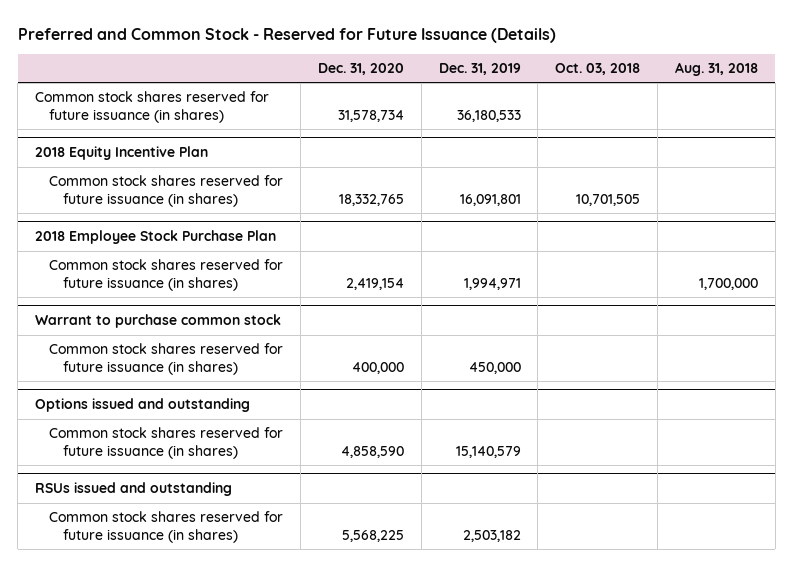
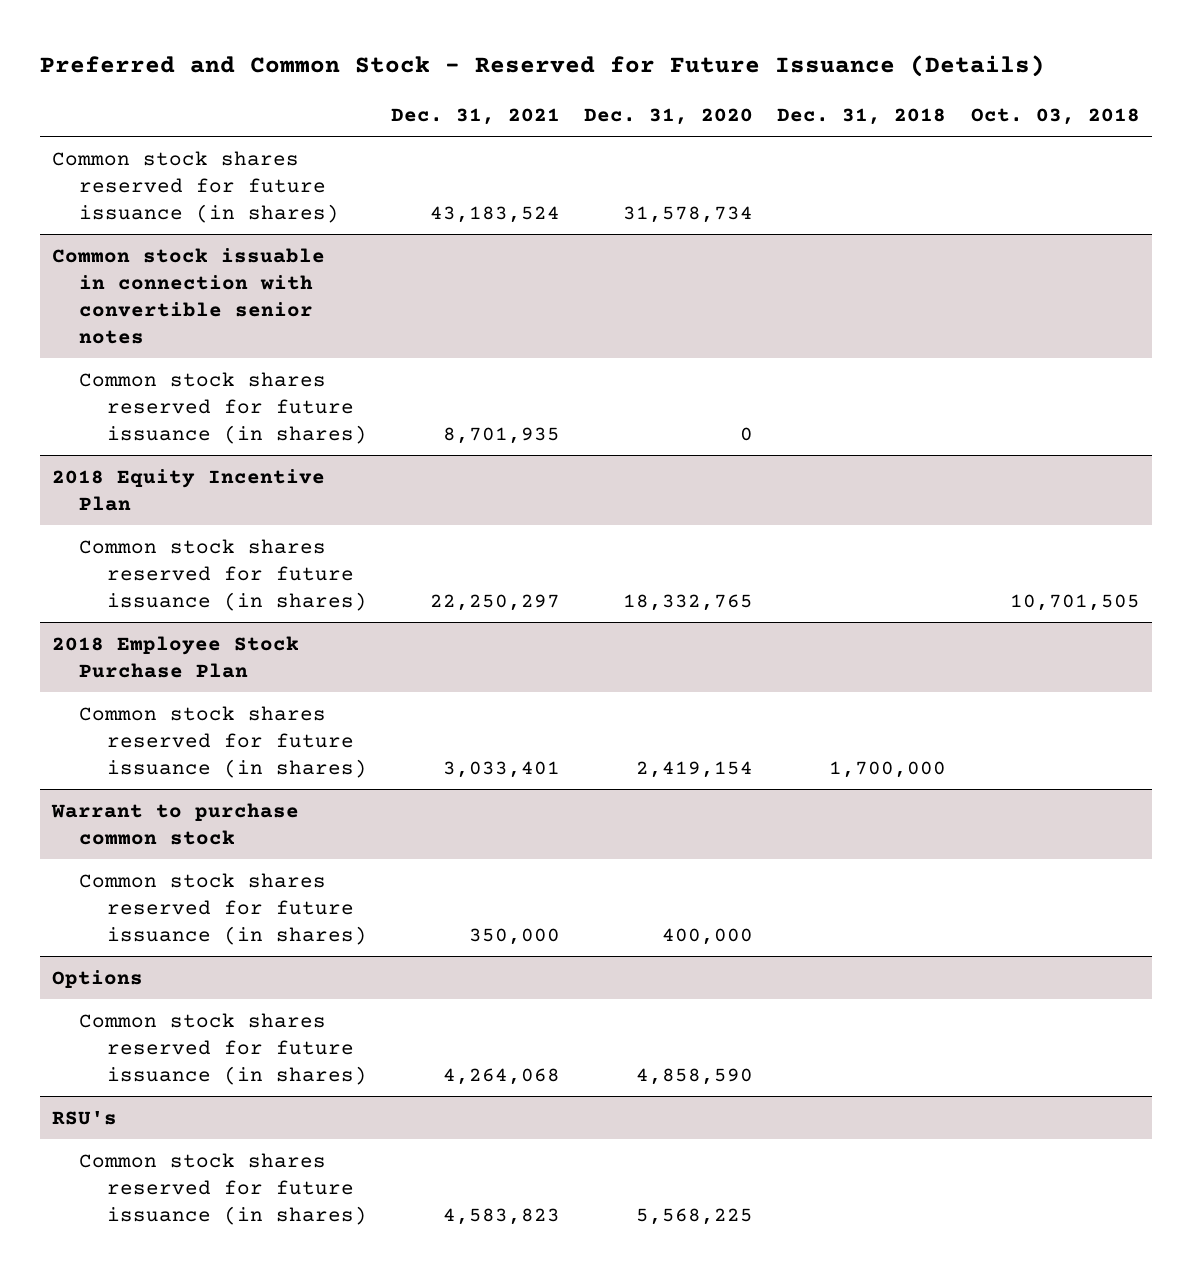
- | Dec. 31, 2020 | Dec. 31, 2019 | Oct. 03, 2018 | Aug. 31, 2018
+ | Dec. 31, 2021 | Dec. 31, 2020 | Dec. 31, 2018 | Oct. 03, 2018
+ Common stock issuable in connection with convertible senior notes
+ Common stock shares reserved for future issuance (in shares) | 8,701,935 | 0 | |
- Options issued and outstanding
+ Options
- RSUs issued and outstanding
+ RSU's

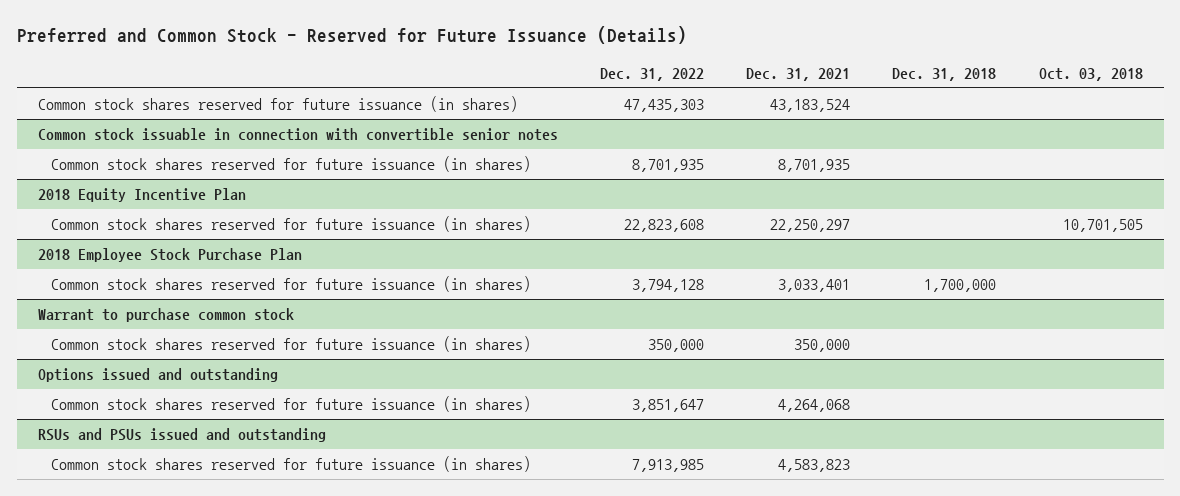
- | Dec. 31, 2021 | Dec. 31, 2020 | Dec. 31, 2018 | Oct. 03, 2018
+ | Dec. 31, 2022 | Dec. 31, 2021 | Dec. 31, 2018 | Oct. 03, 2018
- Options
+ Options issued and outstanding
- RSU's
+ RSUs and PSUs issued and outstanding

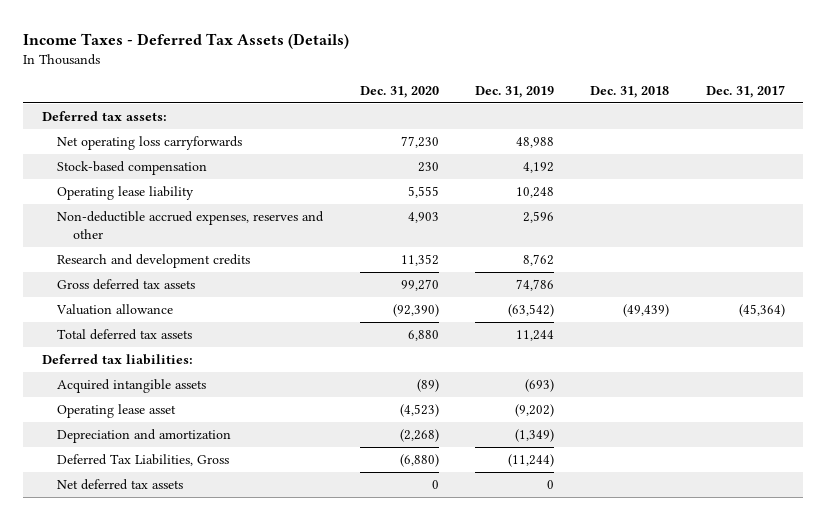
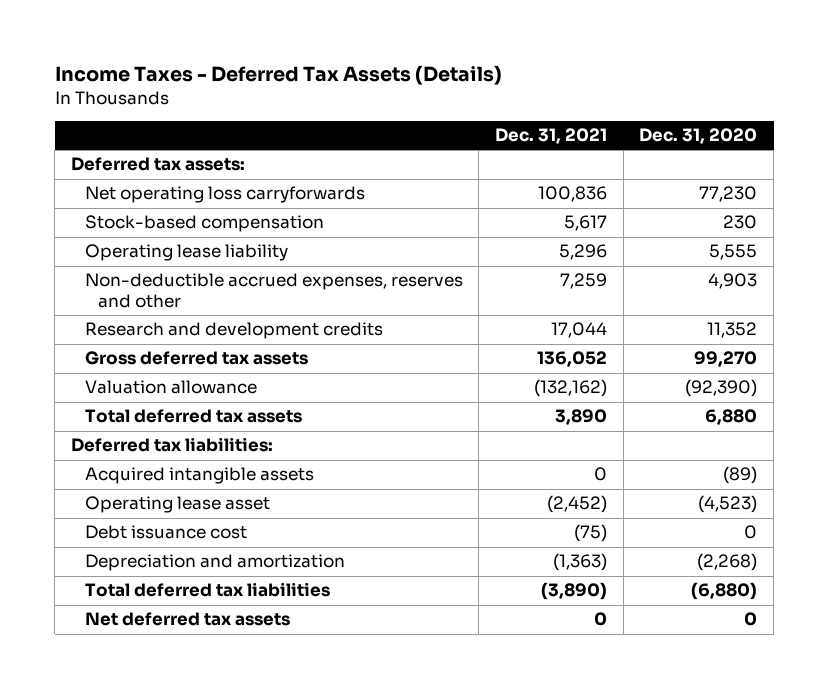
- | Dec. 31, 2020 | Dec. 31, 2019 | Dec. 31, 2018 | Dec. 31, 2017
+ | Dec. 31, 2021 | Dec. 31, 2020
+ Debt issuance cost | (75) | 0
- Deferred Tax Liabilities, Gross | (6,880) | (11,244) | |
+ Total deferred tax liabilities | (3,890) | (6,880)

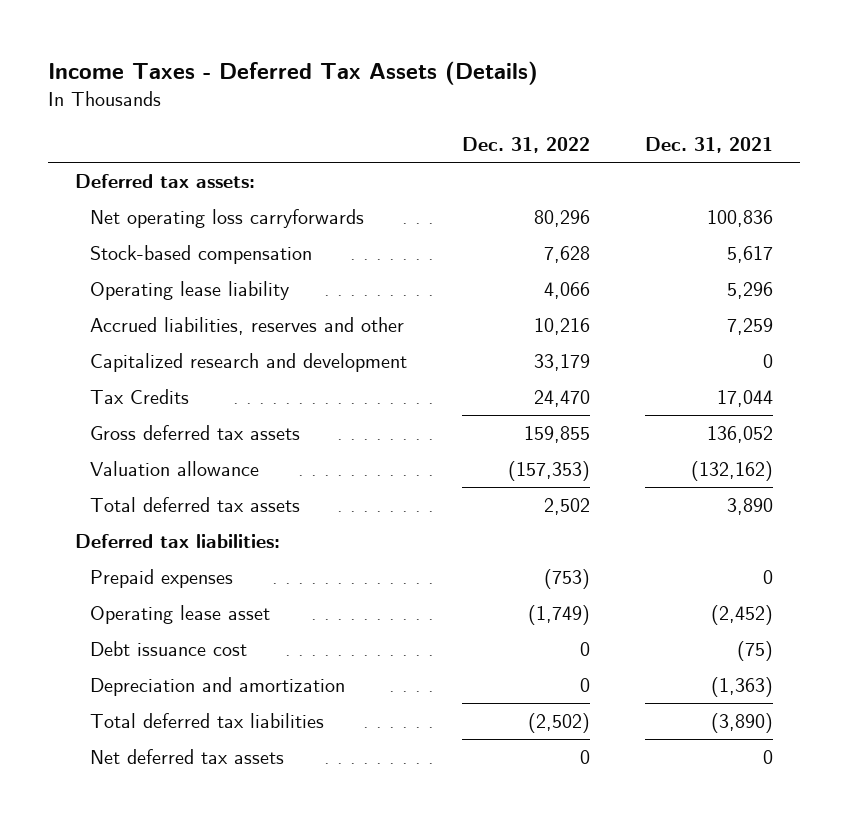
- | Dec. 31, 2021 | Dec. 31, 2020
+ | Dec. 31, 2022 | Dec. 31, 2021
- Non-deductible accrued expenses, reserves and other | 7,259 | 4,903
- Research and development credits | 17,044 | 11,352
+ Accrued liabilities, reserves and other | 10,216 | 7,259
+ Capitalized research and development | 33,179 | 0
+ Tax Credits | 24,470 | 17,044
- Acquired intangible assets | 0 | (89)
+ Prepaid expenses | (753) | 0

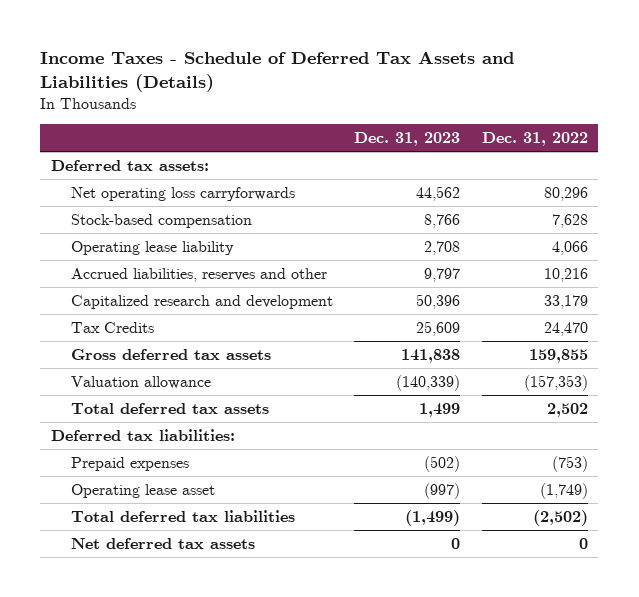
- Income Taxes - Deferred Tax Assets (Details)
+ Income Taxes - Schedule of Deferred Tax Assets and Liabilities (Details)
- | Dec. 31, 2022 | Dec. 31, 2021
+ | Dec. 31, 2023 | Dec. 31, 2022
- Debt issuance cost | 0 | (75)
- Depreciation and amortization | 0 | (1,363)

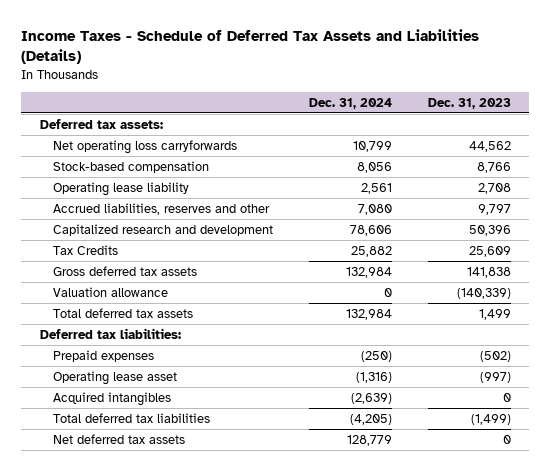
- | Dec. 31, 2023 | Dec. 31, 2022
+ | Dec. 31, 2024 | Dec. 31, 2023
+ Acquired intangibles | (2,639) | 0

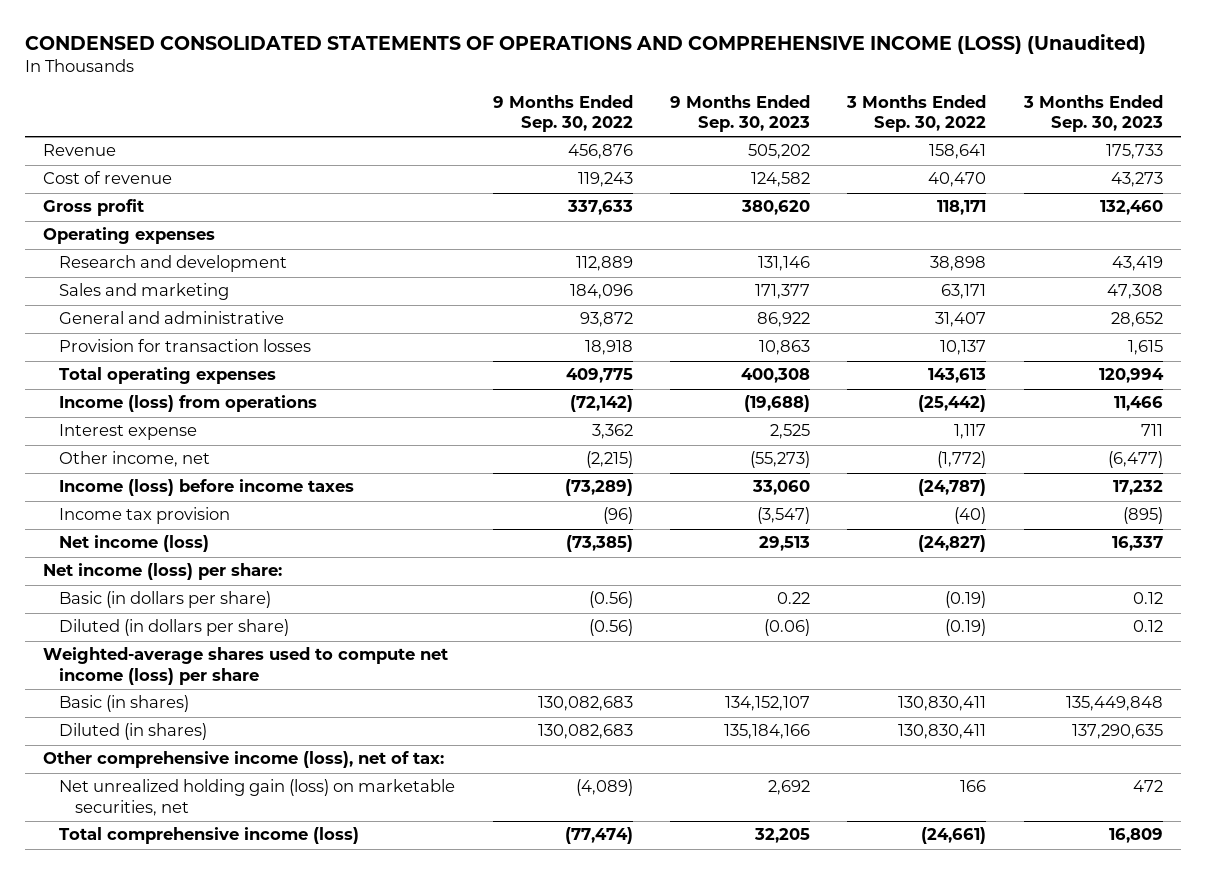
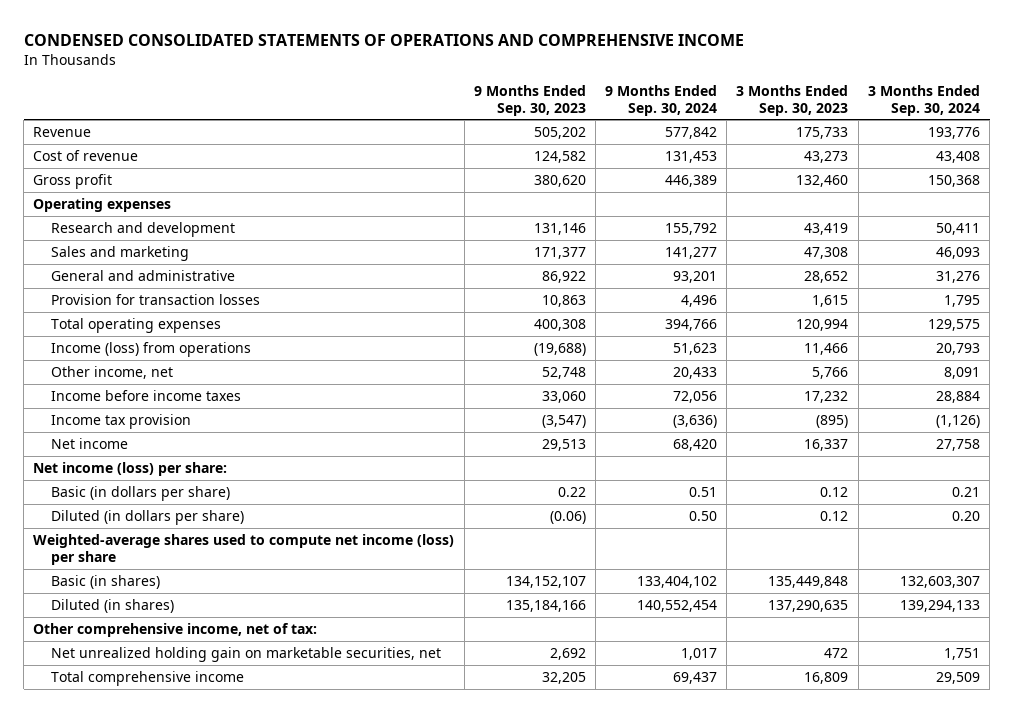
- CONDENSED CONSOLIDATED STATEMENTS OF OPERATIONS AND COMPREHENSIVE INCOME (LOSS) (Unaudited)
+ CONDENSED CONSOLIDATED STATEMENTS OF OPERATIONS AND COMPREHENSIVE INCOME
- | 9 Months Ended Sep. 30, 2022 | 9 Months Ended Sep. 30, 2023 | 3 Months Ended Sep. 30, 2022 | 3 Months Ended Sep. 30, 2023
+ | 9 Months Ended Sep. 30, 2023 | 9 Months Ended Sep. 30, 2024 | 3 Months Ended Sep. 30, 2023 | 3 Months Ended Sep. 30, 2024
- Interest expense | 3,362 | 2,525 | 1,117 | 711
- Other income, net | (2,215) | (55,273) | (1,772) | (6,477)
- Income (loss) before income taxes | (73,289) | 33,060 | (24,787) | 17,232
+ Other income, net | 52,748 | 20,433 | 5,766 | 8,091
+ Income before income taxes | 33,060 | 72,056 | 17,232 | 28,884
- Net income (loss) | (73,385) | 29,513 | (24,827) | 16,337
+ Net income | 29,513 | 68,420 | 16,337 | 27,758
- Other comprehensive income (loss), net of tax:
- Net unrealized holding gain (loss) on marketable securities, net | (4,089) | 2,692 | 166 | 472
- Total comprehensive income (loss) | (77,474) | 32,205 | (24,661) | 16,809
+ Other comprehensive income, net of tax:
+ Net unrealized holding gain on marketable securities, net | 2,692 | 1,017 | 472 | 1,751
+ Total comprehensive income | 32,205 | 69,437 | 16,809 | 29,509

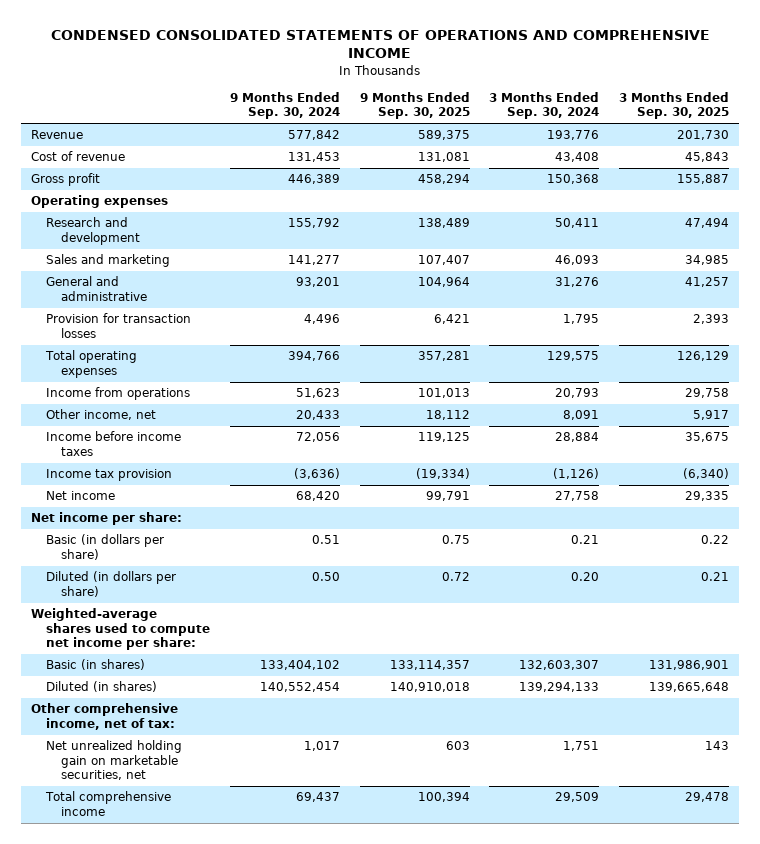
- | 9 Months Ended Sep. 30, 2023 | 9 Months Ended Sep. 30, 2024 | 3 Months Ended Sep. 30, 2023 | 3 Months Ended Sep. 30, 2024
+ | 9 Months Ended Sep. 30, 2024 | 9 Months Ended Sep. 30, 2025 | 3 Months Ended Sep. 30, 2024 | 3 Months Ended Sep. 30, 2025
- Income (loss) from operations | (19,688) | 51,623 | 11,466 | 20,793
+ Income from operations | 51,623 | 101,013 | 20,793 | 29,758
- Net income (loss) per share:
+ Net income per share:
- Weighted-average shares used to compute net income (loss) per share
+ Weighted-average shares used to compute net income per share:

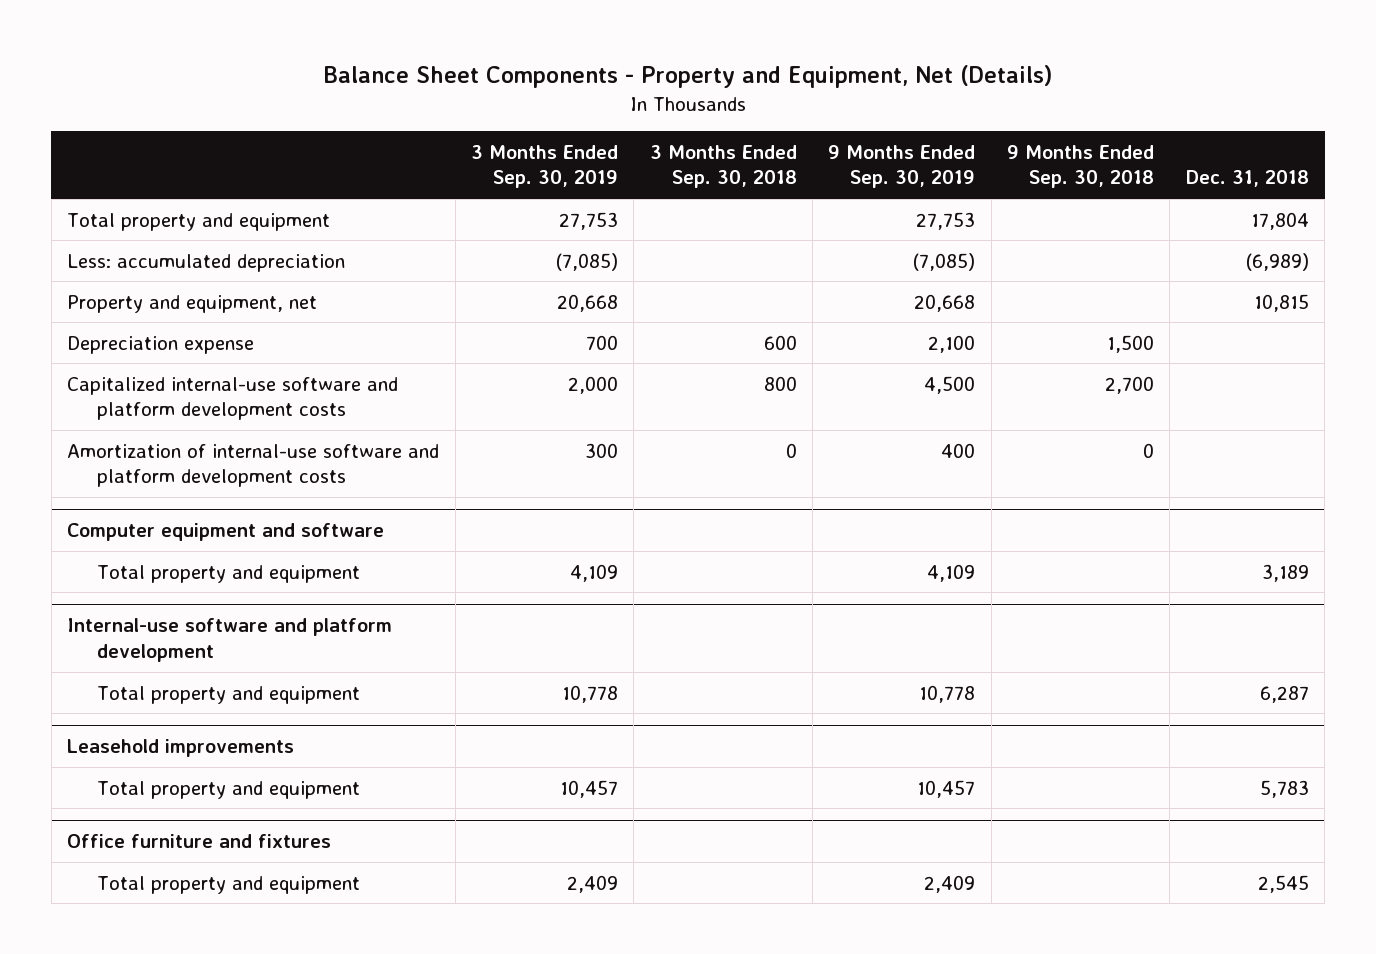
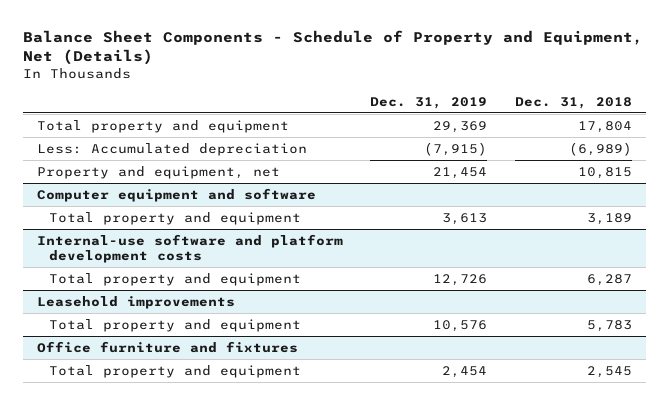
- Balance Sheet Components - Property and Equipment, Net (Details)
+ Balance Sheet Components - Schedule of Property and Equipment, Net (Details)
- | 3 Months Ended Sep. 30, 2019 | 3 Months Ended Sep. 30, 2018 | 9 Months Ended Sep. 30, 2019 | 9 Months Ended Sep. 30, 2018 | Dec. 31, 2018
+ | Dec. 31, 2019 | Dec. 31, 2018
- Less: accumulated depreciation | (7,085) | | (7,085) | | (6,989)
+ Less: Accumulated depreciation | (7,915) | (6,989)
- Depreciation expense | 700 | 600 | 2,100 | 1,500 |
- Capitalized internal-use software and platform development costs | 2,000 | 800 | 4,500 | 2,700 |
- Amortization of internal-use software and platform development costs | 300 | 0 | 400 | 0 |
- Internal-use software and platform development
+ Internal-use software and platform development costs

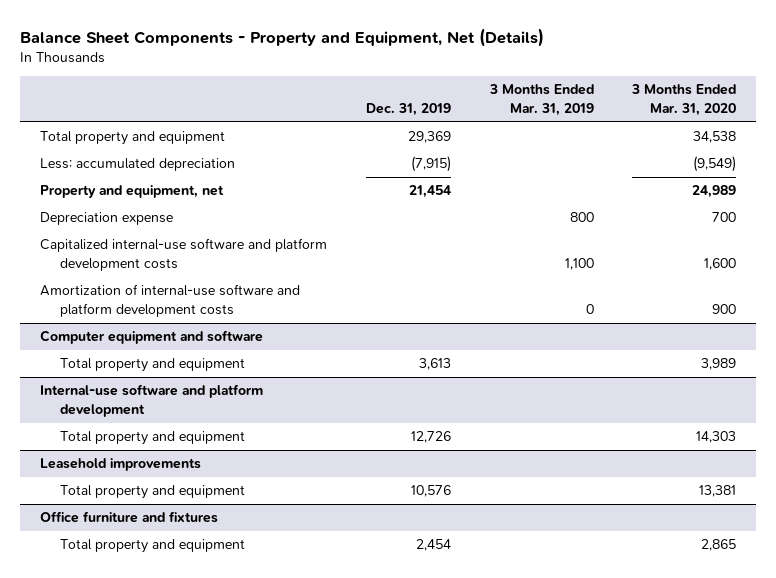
- Balance Sheet Components - Schedule of Property and Equipment, Net (Details)
+ Balance Sheet Components - Property and Equipment, Net (Details)
- | Dec. 31, 2019 | Dec. 31, 2018
+ | Dec. 31, 2019 | 3 Months Ended Mar. 31, 2019 | 3 Months Ended Mar. 31, 2020
- Less: Accumulated depreciation | (7,915) | (6,989)
+ Less: accumulated depreciation | (7,915) | | (9,549)
+ Depreciation expense | | 800 | 700
+ Capitalized internal-use software and platform development costs | | 1,100 | 1,600
+ Amortization of internal-use software and platform development costs | | 0 | 900
- Internal-use software and platform development costs
+ Internal-use software and platform development

